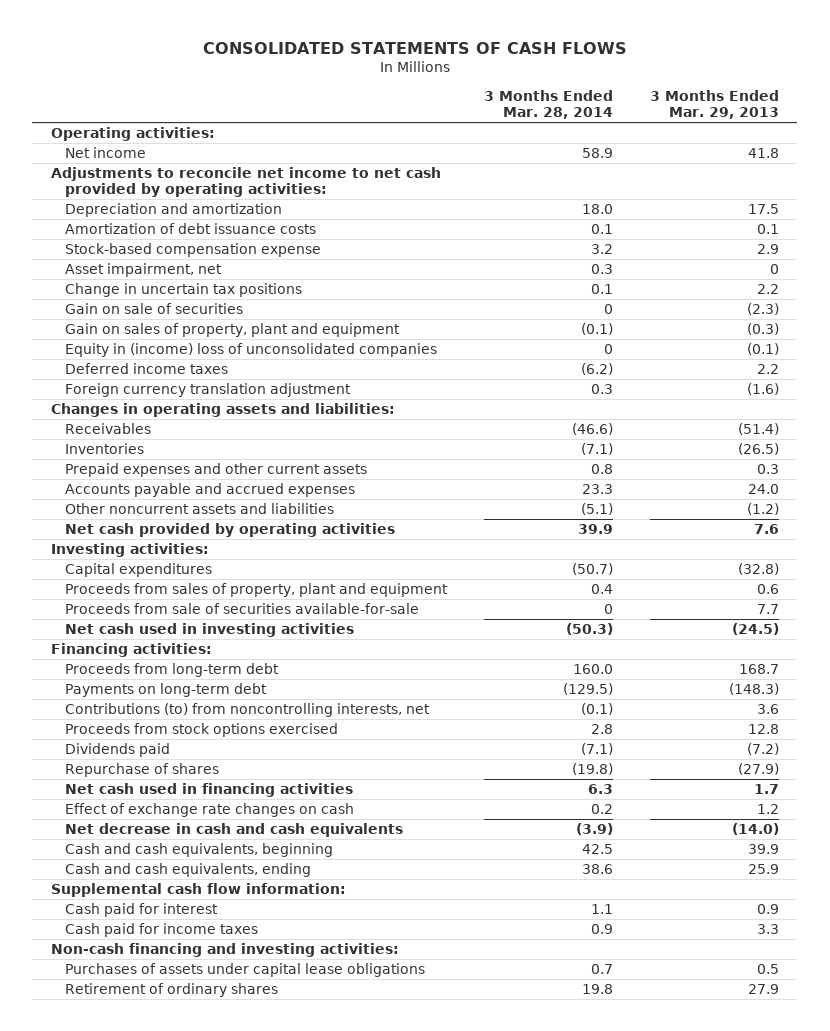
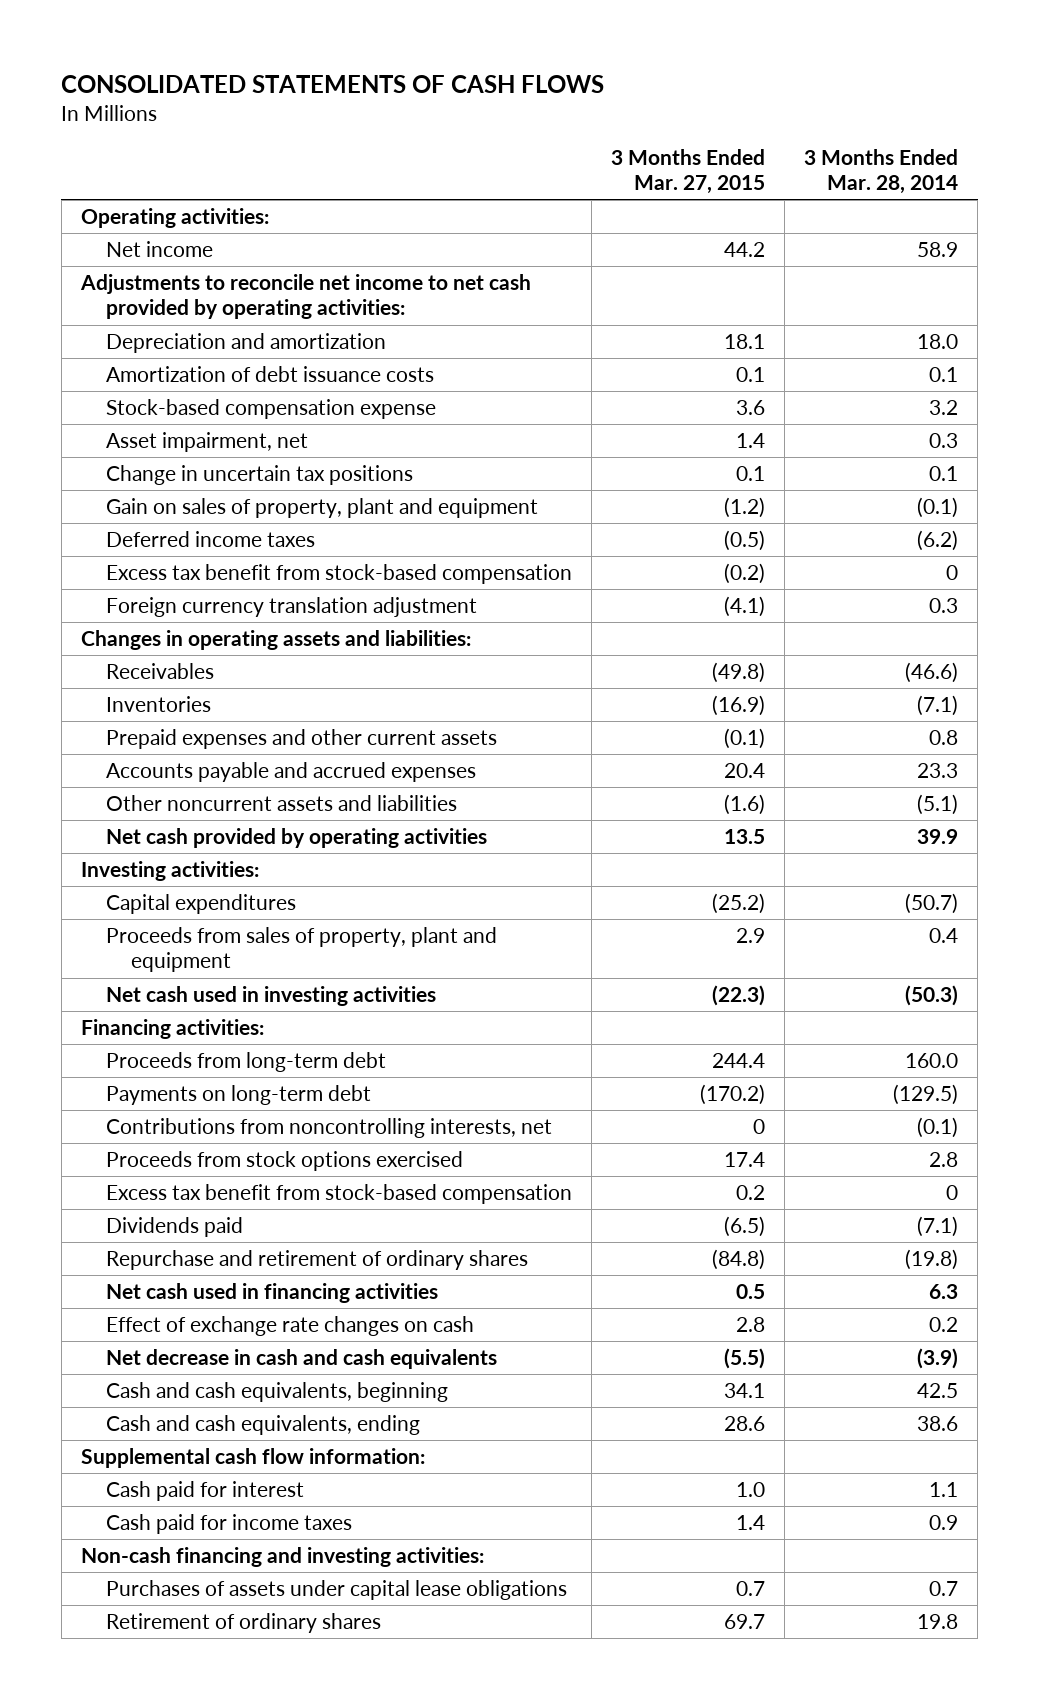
- | 3 Months Ended Mar. 28, 2014 | 3 Months Ended Mar. 29, 2013
+ | 3 Months Ended Mar. 27, 2015 | 3 Months Ended Mar. 28, 2014
- Gain on sale of securities | 0 | (2.3)
- Equity in (income) loss of unconsolidated companies | 0 | (0.1)
+ Excess tax benefit from stock-based compensation | (0.2) | 0
- Proceeds from sale of securities available-for-sale | 0 | 7.7
- Contributions (to) from noncontrolling interests, net | (0.1) | 3.6
+ Contributions from noncontrolling interests, net | 0 | (0.1)
+ Excess tax benefit from stock-based compensation | 0.2 | 0
- Repurchase of shares | (19.8) | (27.9)
+ Repurchase and retirement of ordinary shares | (84.8) | (19.8)

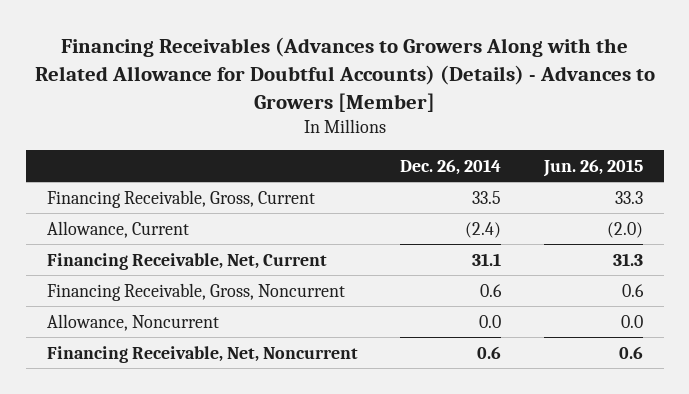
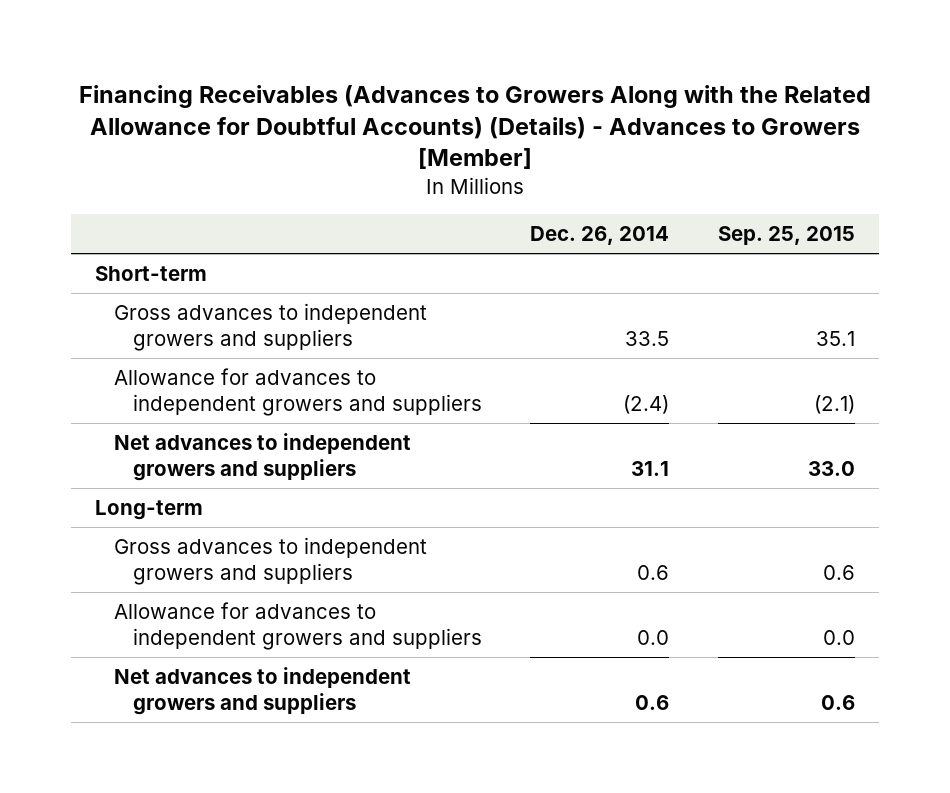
- | Dec. 26, 2014 | Jun. 26, 2015
+ | Dec. 26, 2014 | Sep. 25, 2015
- Financing Receivable, Gross, Current | 33.5 | 33.3
- Allowance, Current | (2.4) | (2.0)
- Financing Receivable, Net, Current | 31.1 | 31.3
- Financing Receivable, Gross, Noncurrent | 0.6 | 0.6
- Allowance, Noncurrent | 0.0 | 0.0
- Financing Receivable, Net, Noncurrent | 0.6 | 0.6
+ Short-term
+ Gross advances to independent growers and suppliers | 33.5 | 35.1
+ Allowance for advances to independent growers and suppliers | (2.4) | (2.1)
+ Net advances to independent growers and suppliers | 31.1 | 33.0
+ Long-term
+ Gross advances to independent growers and suppliers | 0.6 | 0.6
+ Allowance for advances to independent growers and suppliers | 0.0 | 0.0
+ Net advances to independent growers and suppliers | 0.6 | 0.6

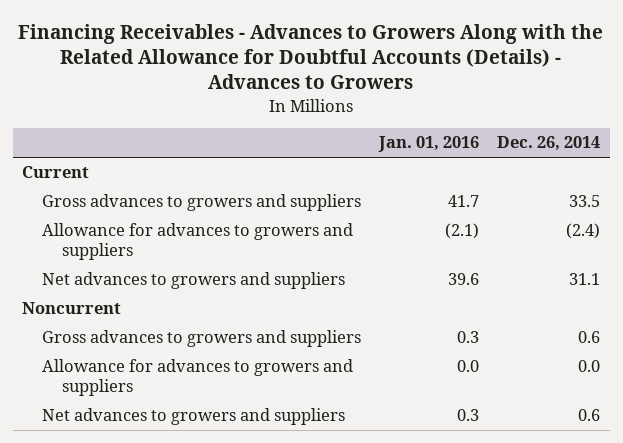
- Financing Receivables (Advances to Growers Along with the Related Allowance for Doubtful Accounts) (Details) - Advances to Growers [Member]
+ Financing Receivables - Advances to Growers Along with the Related Allowance for Doubtful Accounts (Details) - Advances to Growers
- | Dec. 26, 2014 | Sep. 25, 2015
+ | Jan. 01, 2016 | Dec. 26, 2014
- Short-term
- Gross advances to independent growers and suppliers | 33.5 | 35.1
- Allowance for advances to independent growers and suppliers | (2.4) | (2.1)
- Net advances to independent growers and suppliers | 31.1 | 33.0
- Long-term
- Gross advances to independent growers and suppliers | 0.6 | 0.6
- Allowance for advances to independent growers and suppliers | 0.0 | 0.0
- Net advances to independent growers and suppliers | 0.6 | 0.6
+ Current
+ Gross advances to growers and suppliers | 41.7 | 33.5
+ Allowance for advances to growers and suppliers | (2.1) | (2.4)
+ Net advances to growers and suppliers | 39.6 | 31.1
+ Noncurrent
+ Gross advances to growers and suppliers | 0.3 | 0.6
+ Allowance for advances to growers and suppliers | 0.0 | 0.0
+ Net advances to growers and suppliers | 0.3 | 0.6

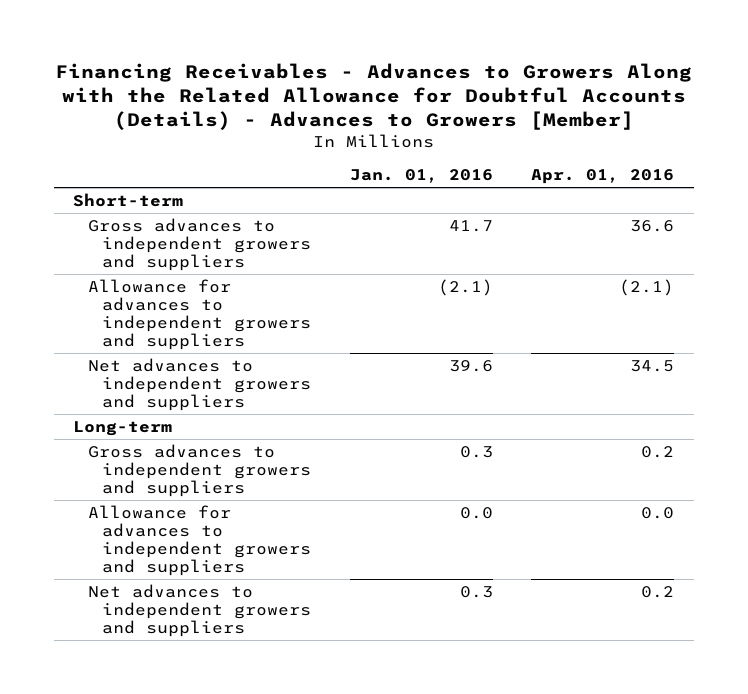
- Financing Receivables - Advances to Growers Along with the Related Allowance for Doubtful Accounts (Details) - Advances to Growers
+ Financing Receivables - Advances to Growers Along with the Related Allowance for Doubtful Accounts (Details) - Advances to Growers [Member]
- | Jan. 01, 2016 | Dec. 26, 2014
+ | Jan. 01, 2016 | Apr. 01, 2016
- Current
- Gross advances to growers and suppliers | 41.7 | 33.5
- Allowance for advances to growers and suppliers | (2.1) | (2.4)
- Net advances to growers and suppliers | 39.6 | 31.1
- Noncurrent
- Gross advances to growers and suppliers | 0.3 | 0.6
- Allowance for advances to growers and suppliers | 0.0 | 0.0
- Net advances to growers and suppliers | 0.3 | 0.6
+ Short-term
+ Gross advances to independent growers and suppliers | 41.7 | 36.6
+ Allowance for advances to independent growers and suppliers | (2.1) | (2.1)
+ Net advances to independent growers and suppliers | 39.6 | 34.5
+ Long-term
+ Gross advances to independent growers and suppliers | 0.3 | 0.2
+ Allowance for advances to independent growers and suppliers | 0.0 | 0.0
+ Net advances to independent growers and suppliers | 0.3 | 0.2

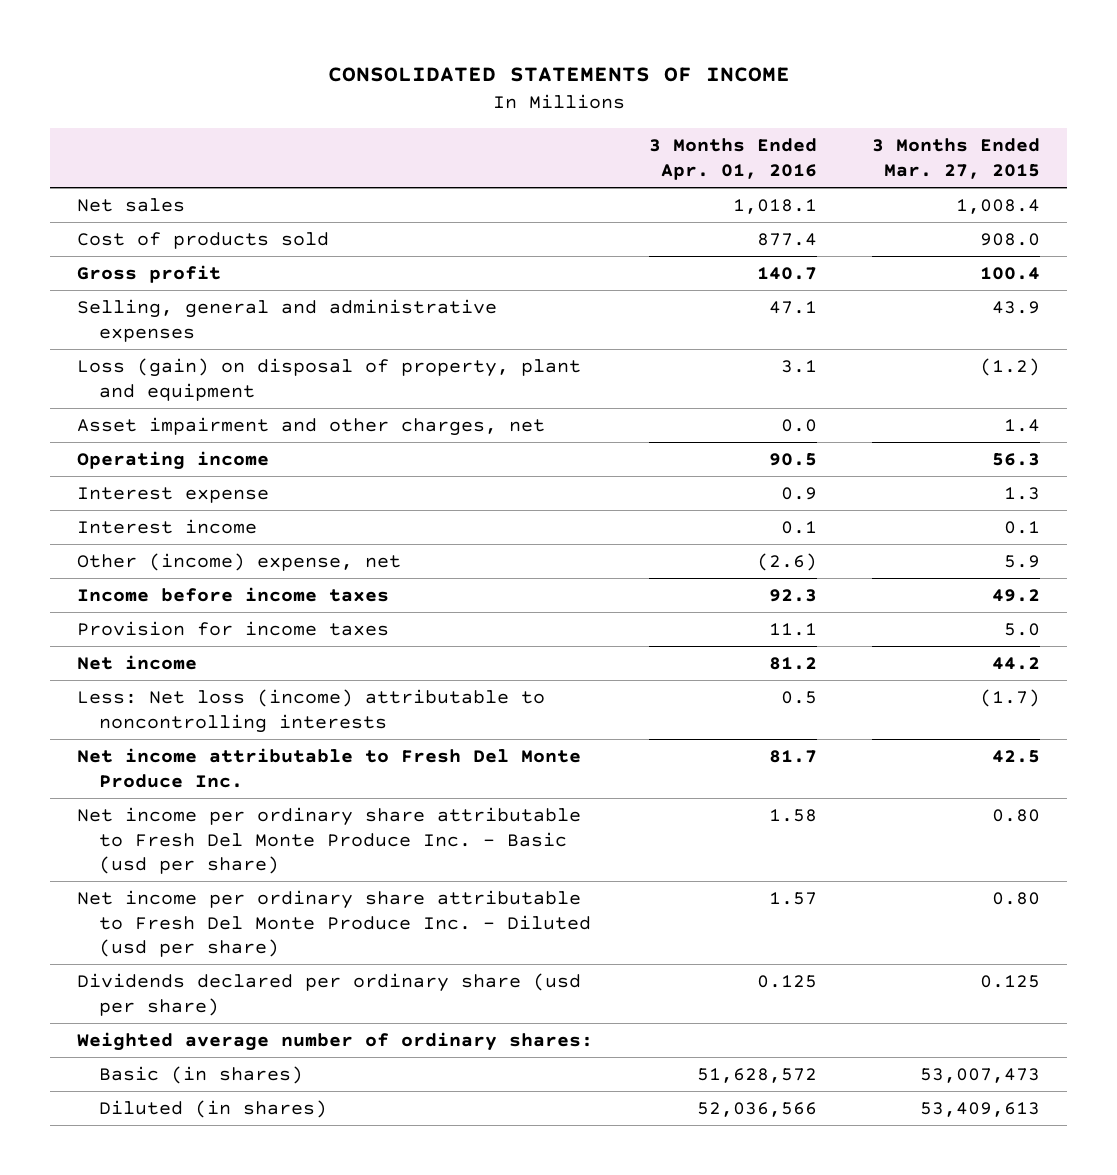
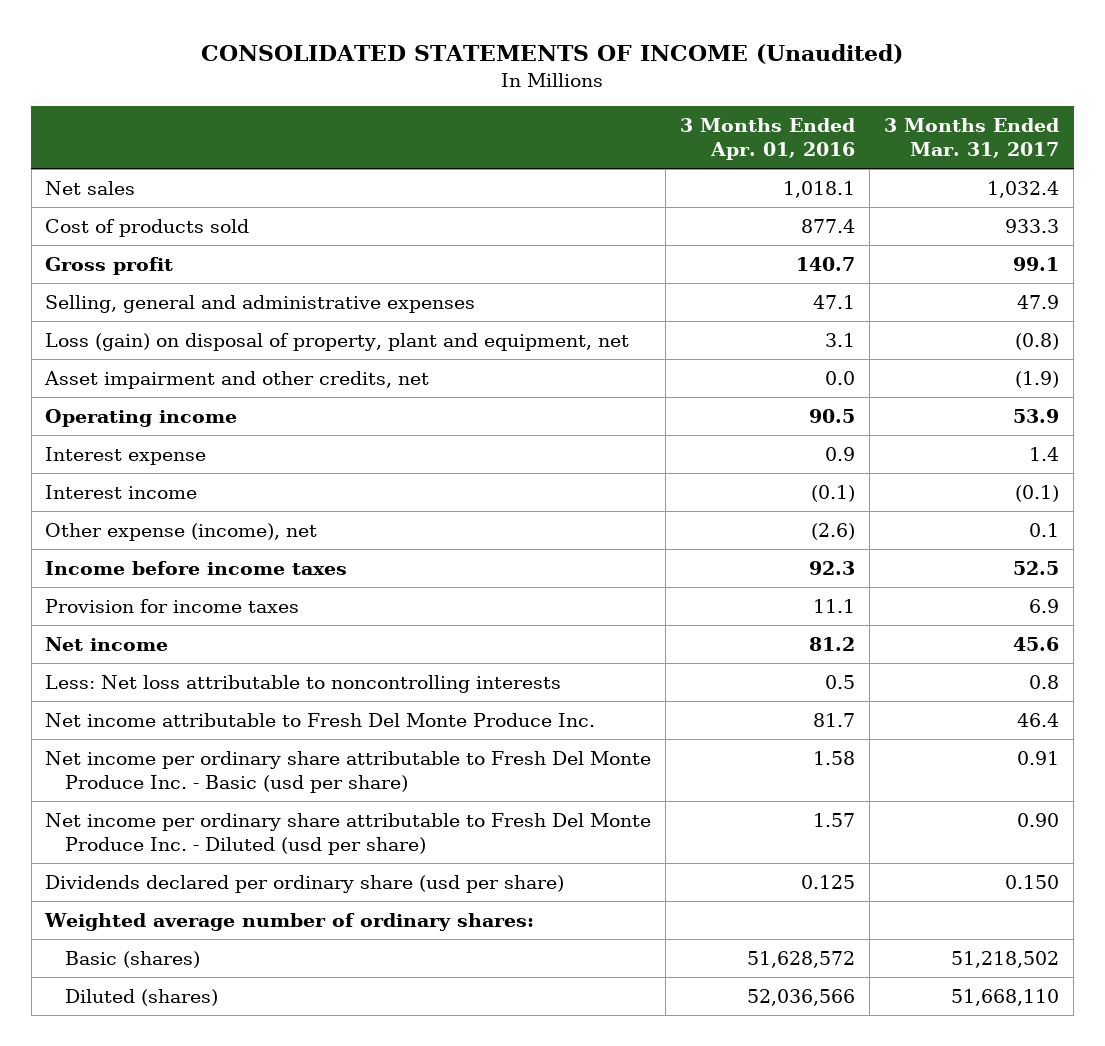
- CONSOLIDATED STATEMENTS OF INCOME
+ CONSOLIDATED STATEMENTS OF INCOME (Unaudited)
- | 3 Months Ended Apr. 01, 2016 | 3 Months Ended Mar. 27, 2015
+ | 3 Months Ended Apr. 01, 2016 | 3 Months Ended Mar. 31, 2017
- Loss (gain) on disposal of property, plant and equipment | 3.1 | (1.2)
- Asset impairment and other charges, net | 0.0 | 1.4
+ Loss (gain) on disposal of property, plant and equipment, net | 3.1 | (0.8)
+ Asset impairment and other credits, net | 0.0 | (1.9)
- Interest income | 0.1 | 0.1
- Other (income) expense, net | (2.6) | 5.9
+ Interest income | (0.1) | (0.1)
+ Other expense (income), net | (2.6) | 0.1
- Less: Net loss (income) attributable to noncontrolling interests | 0.5 | (1.7)
+ Less: Net loss attributable to noncontrolling interests | 0.5 | 0.8
- Basic (in shares) | 51,628,572 | 53,007,473
- Diluted (in shares) | 52,036,566 | 53,409,613
+ Basic (shares) | 51,628,572 | 51,218,502
+ Diluted (shares) | 52,036,566 | 51,668,110

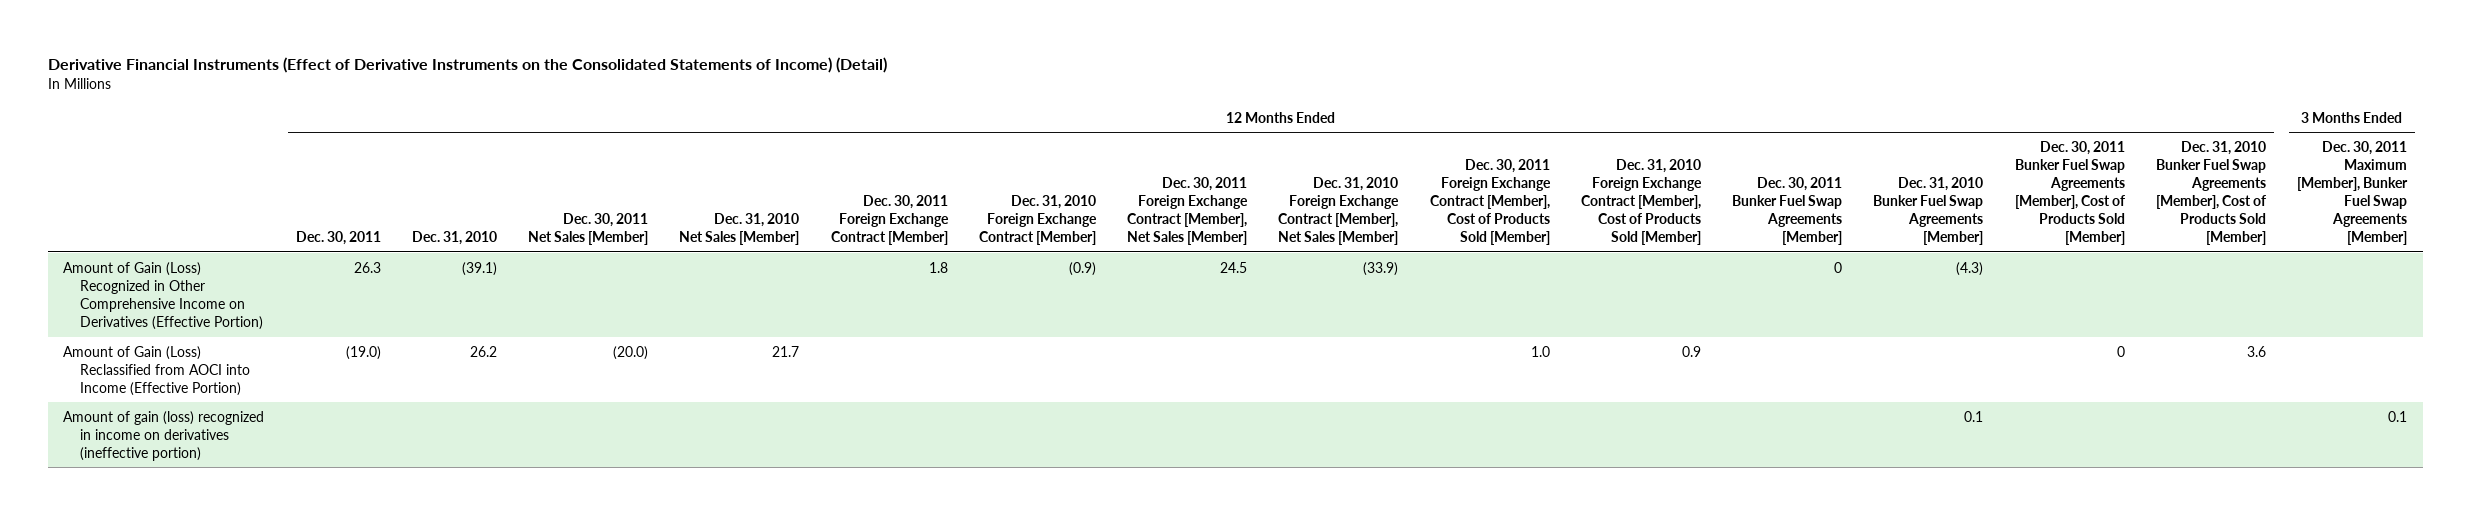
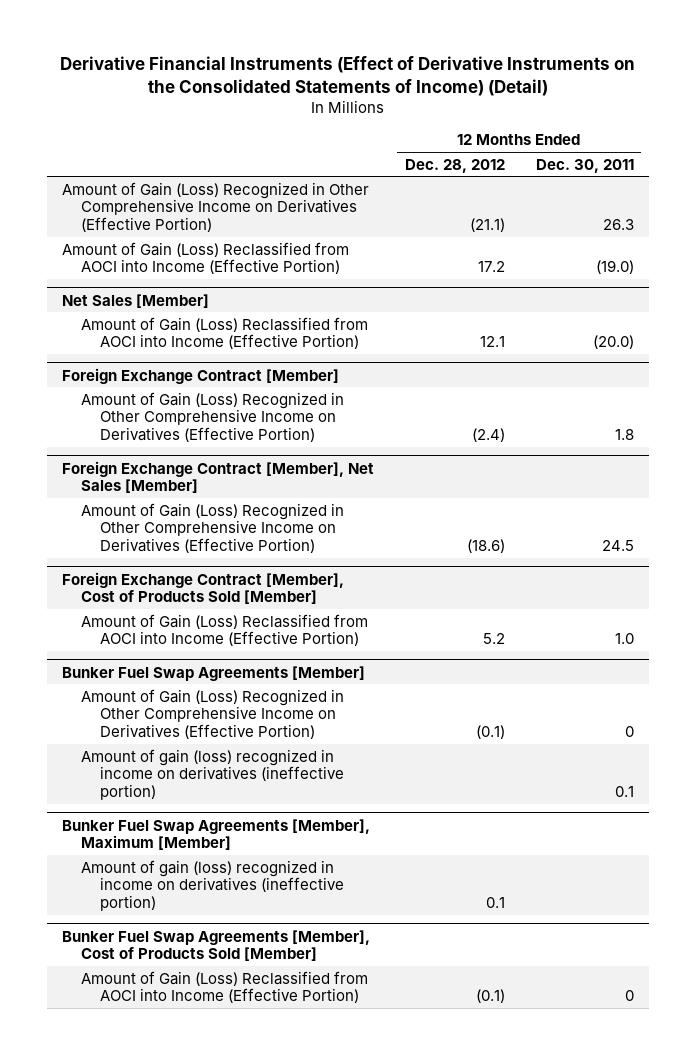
- | 12 Months Ended Dec. 30, 2011 | 12 Months Ended Dec. 31, 2010 | 12 Months Ended Dec. 30, 2011 Net Sales [Member] | 12 Months Ended Dec. 31, 2010 Net Sales [Member] | 12 Months Ended Dec. 30, 2011 Foreign Exchange Contract [Member] | 12 Months Ended Dec. 31, 2010 Foreign Exchange Contract [Member] | 12 Months Ended Dec. 30, 2011 Foreign Exchange Contract [Member], Net Sales [Member] | 12 Months Ended Dec. 31, 2010 Foreign Exchange Contract [Member], Net Sales [Member] | 12 Months Ended Dec. 30, 2011 Foreign Exchange Contract [Member], Cost of Products Sold [Member] | 12 Months Ended Dec. 31, 2010 Foreign Exchange Contract [Member], Cost of Products Sold [Member] | 12 Months Ended Dec. 30, 2011 Bunker Fuel Swap Agreements [Member] | 12 Months Ended Dec. 31, 2010 Bunker Fuel Swap Agreements [Member] | 12 Months Ended Dec. 30, 2011 Bunker Fuel Swap Agreements [Member], Cost of Products Sold [Member] | 12 Months Ended Dec. 31, 2010 Bunker Fuel Swap Agreements [Member], Cost of Products Sold [Member] | 3 Months Ended Dec. 30, 2011 Maximum [Member], Bunker Fuel Swap Agreements [Member]
+ | 12 Months Ended Dec. 28, 2012 | 12 Months Ended Dec. 30, 2011
+ Net Sales [Member]
+ Amount of Gain (Loss) Reclassified from AOCI into Income (Effective Portion) | 12.1 | (20.0)
+ Foreign Exchange Contract [Member]
+ Amount of Gain (Loss) Recognized in Other Comprehensive Income on Derivatives (Effective Portion) | (2.4) | 1.8
+ Foreign Exchange Contract [Member], Net Sales [Member]
+ Amount of Gain (Loss) Recognized in Other Comprehensive Income on Derivatives (Effective Portion) | (18.6) | 24.5
+ Foreign Exchange Contract [Member], Cost of Products Sold [Member]
+ Amount of Gain (Loss) Reclassified from AOCI into Income (Effective Portion) | 5.2 | 1.0
+ Bunker Fuel Swap Agreements [Member]
+ Amount of Gain (Loss) Recognized in Other Comprehensive Income on Derivatives (Effective Portion) | (0.1) | 0
+ Amount of gain (loss) recognized in income on derivatives (ineffective portion) | | 0.1
+ Bunker Fuel Swap Agreements [Member], Maximum [Member]
+ Bunker Fuel Swap Agreements [Member], Cost of Products Sold [Member]
+ Amount of Gain (Loss) Reclassified from AOCI into Income (Effective Portion) | (0.1) | 0

